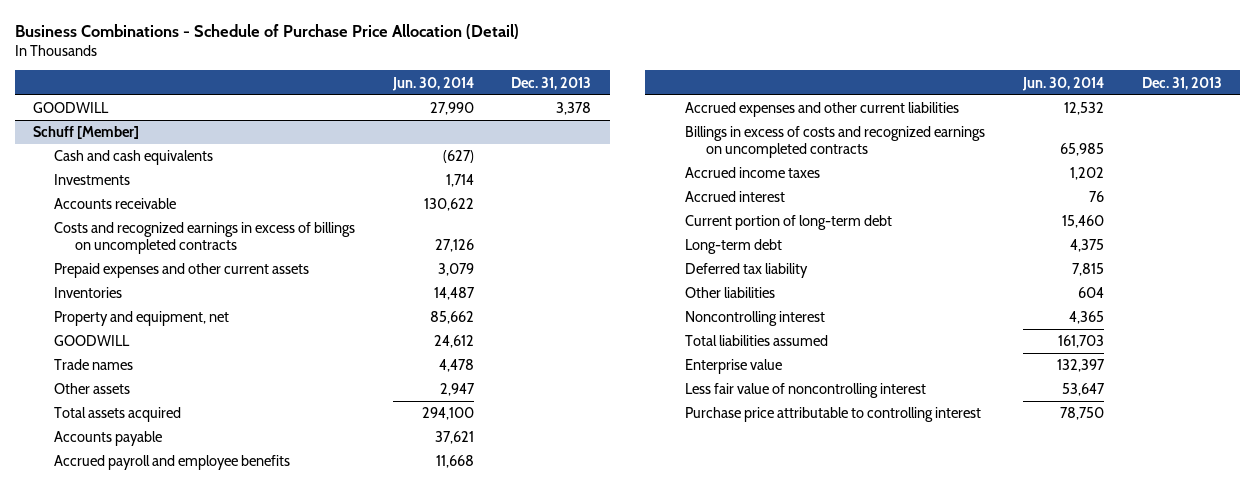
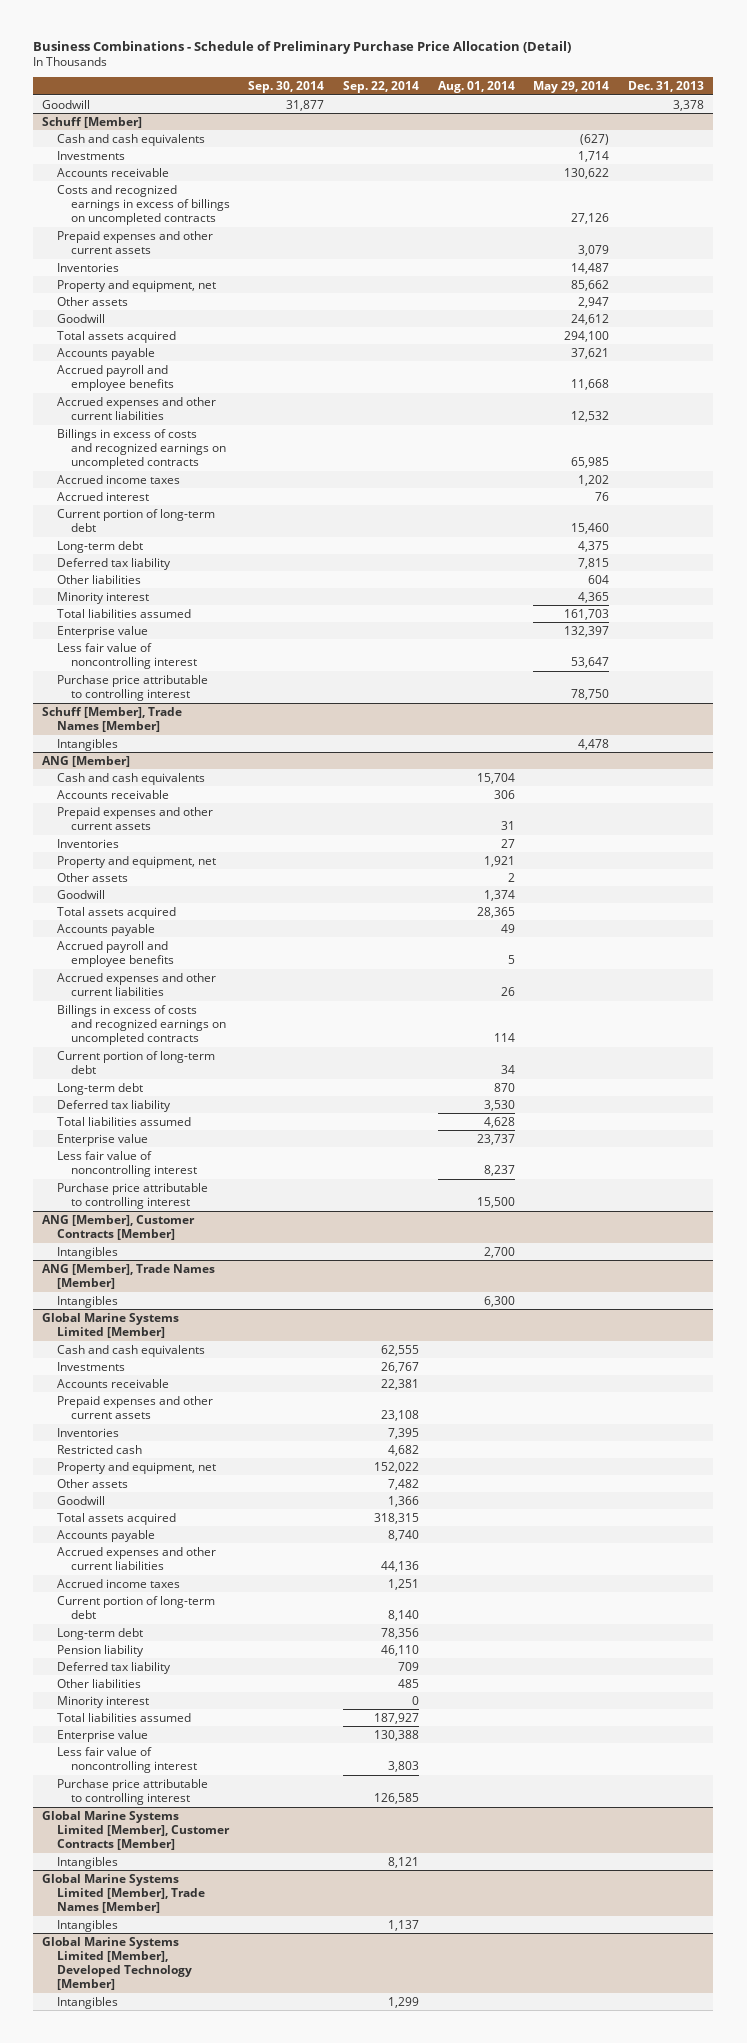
- Business Combinations - Schedule of Purchase Price Allocation (Detail)
+ Business Combinations - Schedule of Preliminary Purchase Price Allocation (Detail)
- | Jun. 30, 2014 | Dec. 31, 2013
+ | Sep. 30, 2014 | Sep. 22, 2014 | Aug. 01, 2014 | May 29, 2014 | Dec. 31, 2013
- GOODWILL | 27,990 | 3,378
+ Goodwill | 31,877 | | | | 3,378
@ Schuff [Member]
- GOODWILL | 24,612 |
- Trade names | 4,478 |
+ Goodwill | | | | 24,612 |
- Noncontrolling interest | 4,365 |
+ Minority interest | | | | 4,365 |
+ Schuff [Member], Trade Names [Member]
+ Intangibles | | | | 4,478 |
+ ANG [Member]
+ Cash and cash equivalents | | | 15,704 | |
+ Accounts receivable | | | 306 | |
+ Prepaid expenses and other current assets | | | 31 | |
+ Inventories | | | 27 | |
+ Property and equipment, net | | | 1,921 | |
+ Other assets | | | 2 | |
+ Goodwill | | | 1,374 | |
+ Total assets acquired | | | 28,365 | |
+ Accounts payable | | | 49 | |
+ Accrued payroll and employee benefits | | | 5 | |
+ Accrued expenses and other current liabilities | | | 26 | |
+ Billings in excess of costs and recognized earnings on uncompleted contracts | | | 114 | |
+ Current portion of long-term debt | | | 34 | |
+ Long-term debt | | | 870 | |
+ Deferred tax liability | | | 3,530 | |
+ Total liabilities assumed | | | 4,628 | |
+ Enterprise value | | | 23,737 | |
+ Less fair value of noncontrolling interest | | | 8,237 | |
+ Purchase price attributable to controlling interest | | | 15,500 | |
+ ANG [Member], Customer Contracts [Member]
+ Intangibles | | | 2,700 | |
+ ANG [Member], Trade Names [Member]
+ Intangibles | | | 6,300 | |
+ Global Marine Systems Limited [Member]
+ Cash and cash equivalents | | 62,555 | | |
+ Investments | | 26,767 | | |
+ Accounts receivable | | 22,381 | | |
+ Prepaid expenses and other current assets | | 23,108 | | |
+ Inventories | | 7,395 | | |
+ Restricted cash | | 4,682 | | |
+ Property and equipment, net | | 152,022 | | |
+ Other assets | | 7,482 | | |
+ Goodwill | | 1,366 | | |
+ Total assets acquired | | 318,315 | | |
+ Accounts payable | | 8,740 | | |
+ Accrued expenses and other current liabilities | | 44,136 | | |
+ Accrued income taxes | | 1,251 | | |
+ Current portion of long-term debt | | 8,140 | | |
+ Long-term debt | | 78,356 | | |
+ Pension liability | | 46,110 | | |
+ Deferred tax liability | | 709 | | |
+ Other liabilities | | 485 | | |
+ Minority interest | | 0 | | |
+ Total liabilities assumed | | 187,927 | | |
+ Enterprise value | | 130,388 | | |
+ Less fair value of noncontrolling interest | | 3,803 | | |
+ Purchase price attributable to controlling interest | | 126,585 | | |
+ Global Marine Systems Limited [Member], Customer Contracts [Member]
+ Intangibles | | 8,121 | | |
+ Global Marine Systems Limited [Member], Trade Names [Member]
+ Intangibles | | 1,137 | | |
+ Global Marine Systems Limited [Member], Developed Technology [Member]
+ Intangibles | | 1,299 | | |

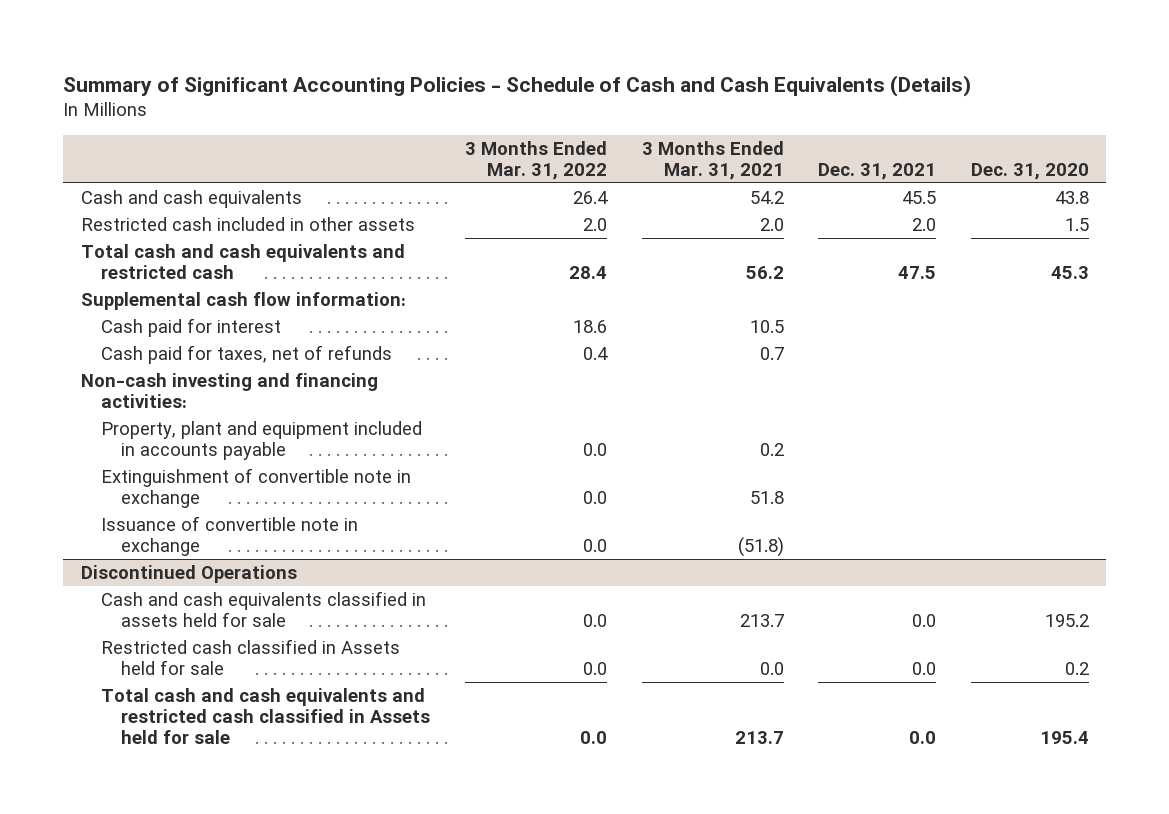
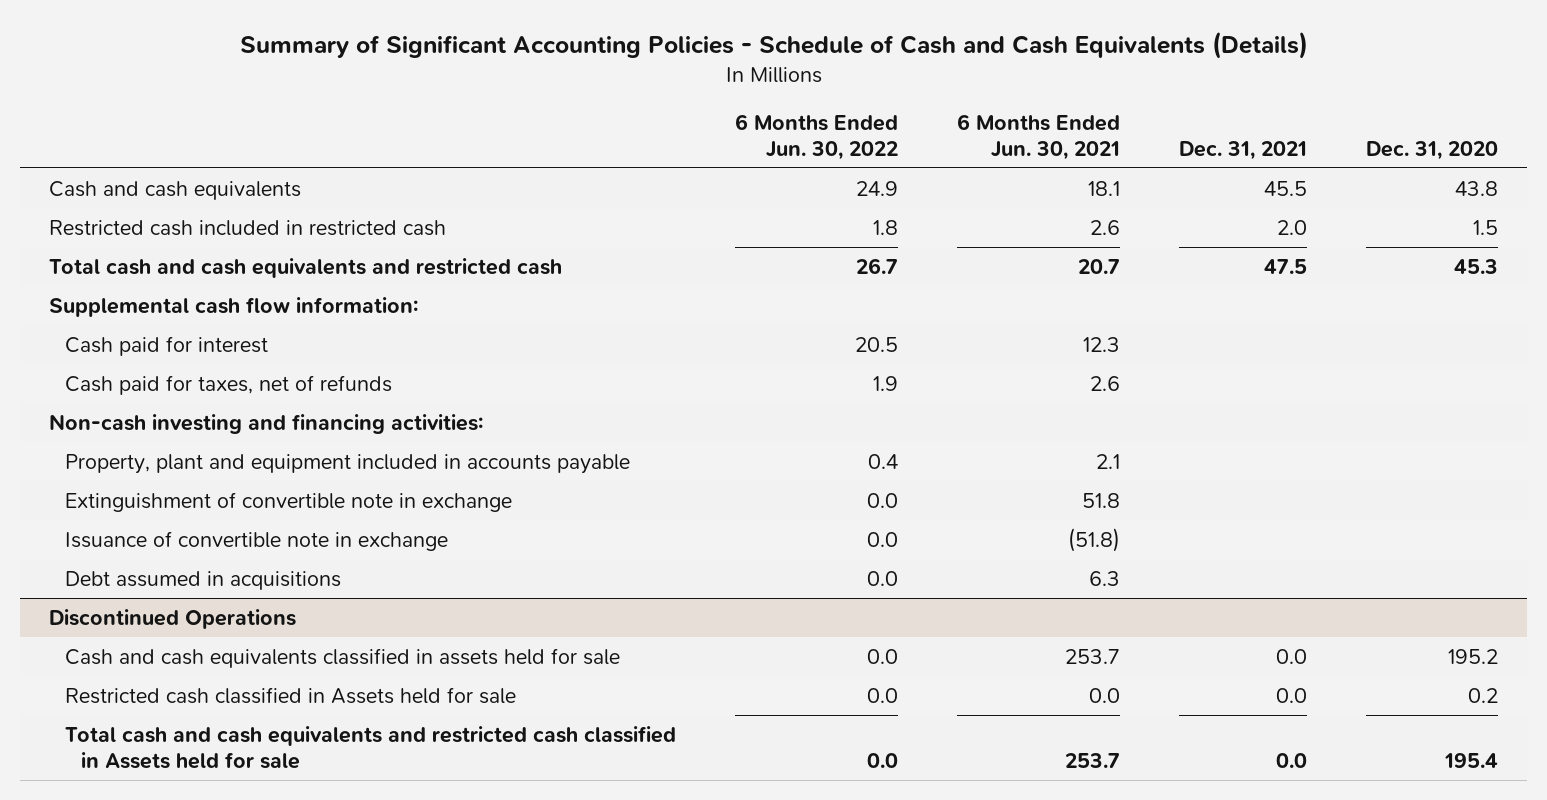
- | 3 Months Ended Mar. 31, 2022 | 3 Months Ended Mar. 31, 2021 | Dec. 31, 2021 | Dec. 31, 2020
+ | 6 Months Ended Jun. 30, 2022 | 6 Months Ended Jun. 30, 2021 | Dec. 31, 2021 | Dec. 31, 2020
- Restricted cash included in other assets | 2.0 | 2.0 | 2.0 | 1.5
+ Restricted cash included in restricted cash | 1.8 | 2.6 | 2.0 | 1.5
+ Debt assumed in acquisitions | 0.0 | 6.3 | |

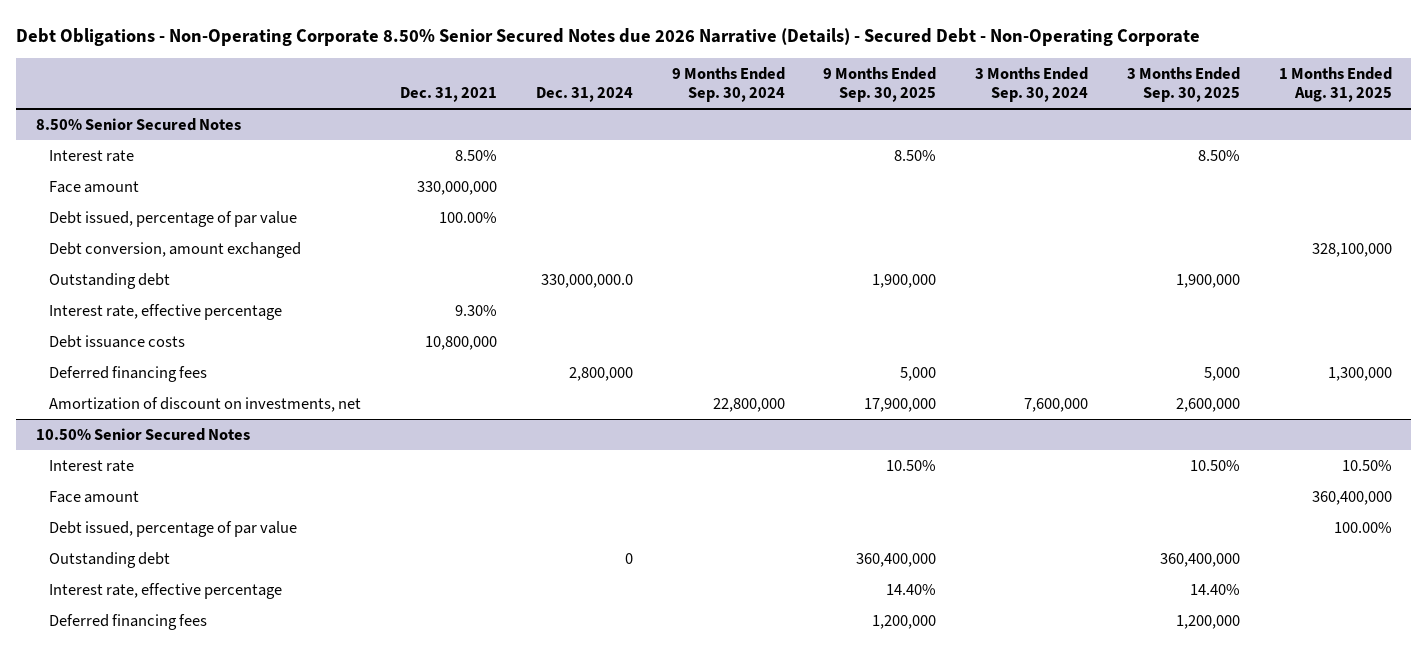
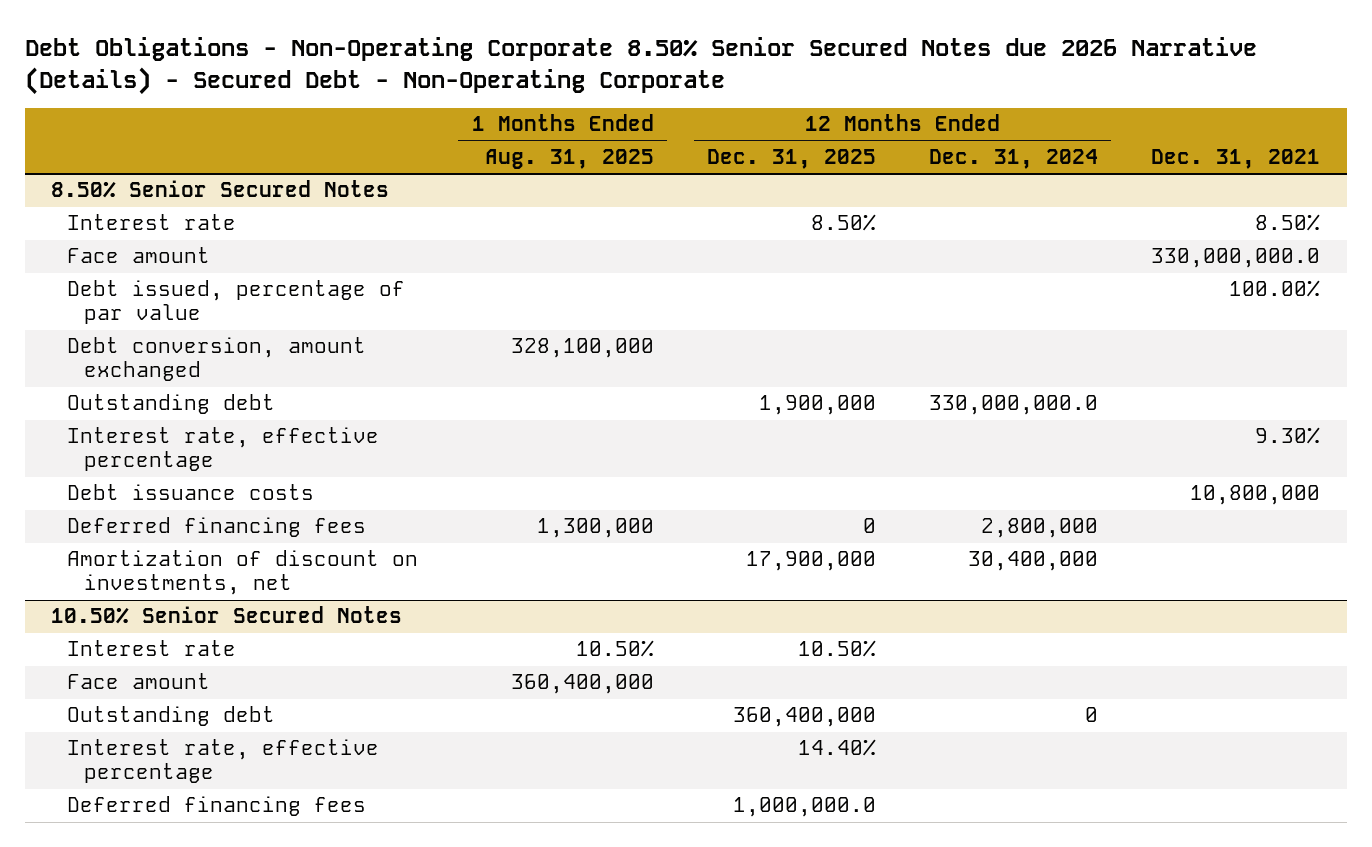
- | Dec. 31, 2021 | Dec. 31, 2024 | 9 Months Ended Sep. 30, 2024 | 9 Months Ended Sep. 30, 2025 | 3 Months Ended Sep. 30, 2024 | 3 Months Ended Sep. 30, 2025 | 1 Months Ended Aug. 31, 2025
+ | 1 Months Ended Aug. 31, 2025 | 12 Months Ended Dec. 31, 2025 | 12 Months Ended Dec. 31, 2024 | Dec. 31, 2021
@ 8.50% Senior Secured Notes
- Face amount | 330,000,000 | | | | | |
+ Face amount | | | | 330,000,000.0
@ 10.50% Senior Secured Notes
- Debt issued, percentage of par value | | | | | | | 100.00%

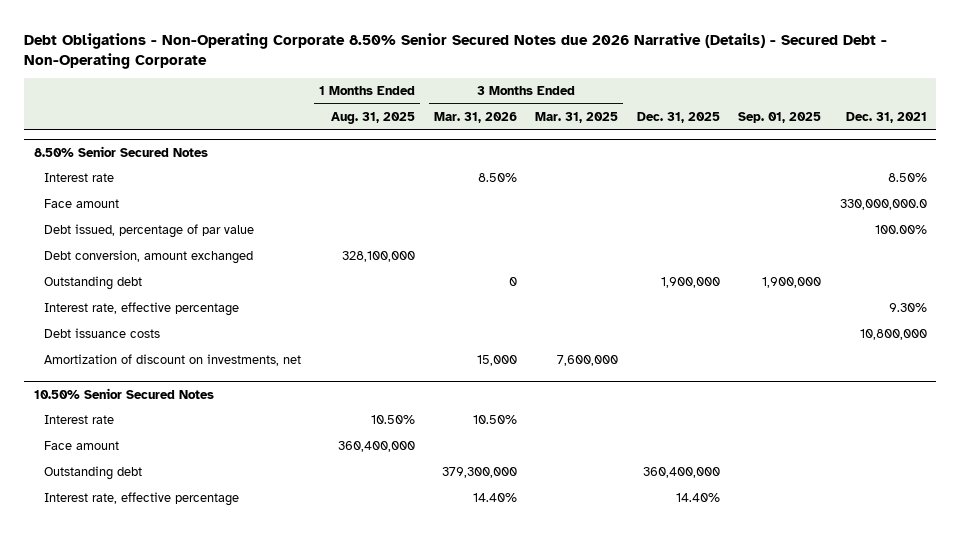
- | 1 Months Ended Aug. 31, 2025 | 12 Months Ended Dec. 31, 2025 | 12 Months Ended Dec. 31, 2024 | Dec. 31, 2021
+ | 1 Months Ended Aug. 31, 2025 | 3 Months Ended Mar. 31, 2026 | 3 Months Ended Mar. 31, 2025 | Dec. 31, 2025 | Sep. 01, 2025 | Dec. 31, 2021
@ 8.50% Senior Secured Notes
- Deferred financing fees | 1,300,000 | 0 | 2,800,000 |
@ 10.50% Senior Secured Notes
- Deferred financing fees | | 1,000,000.0 | |

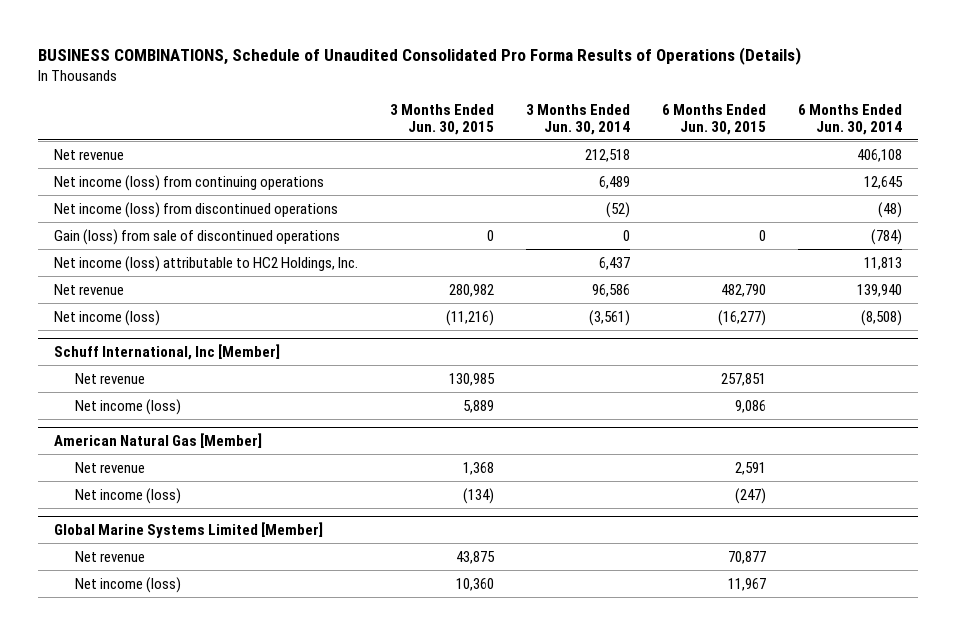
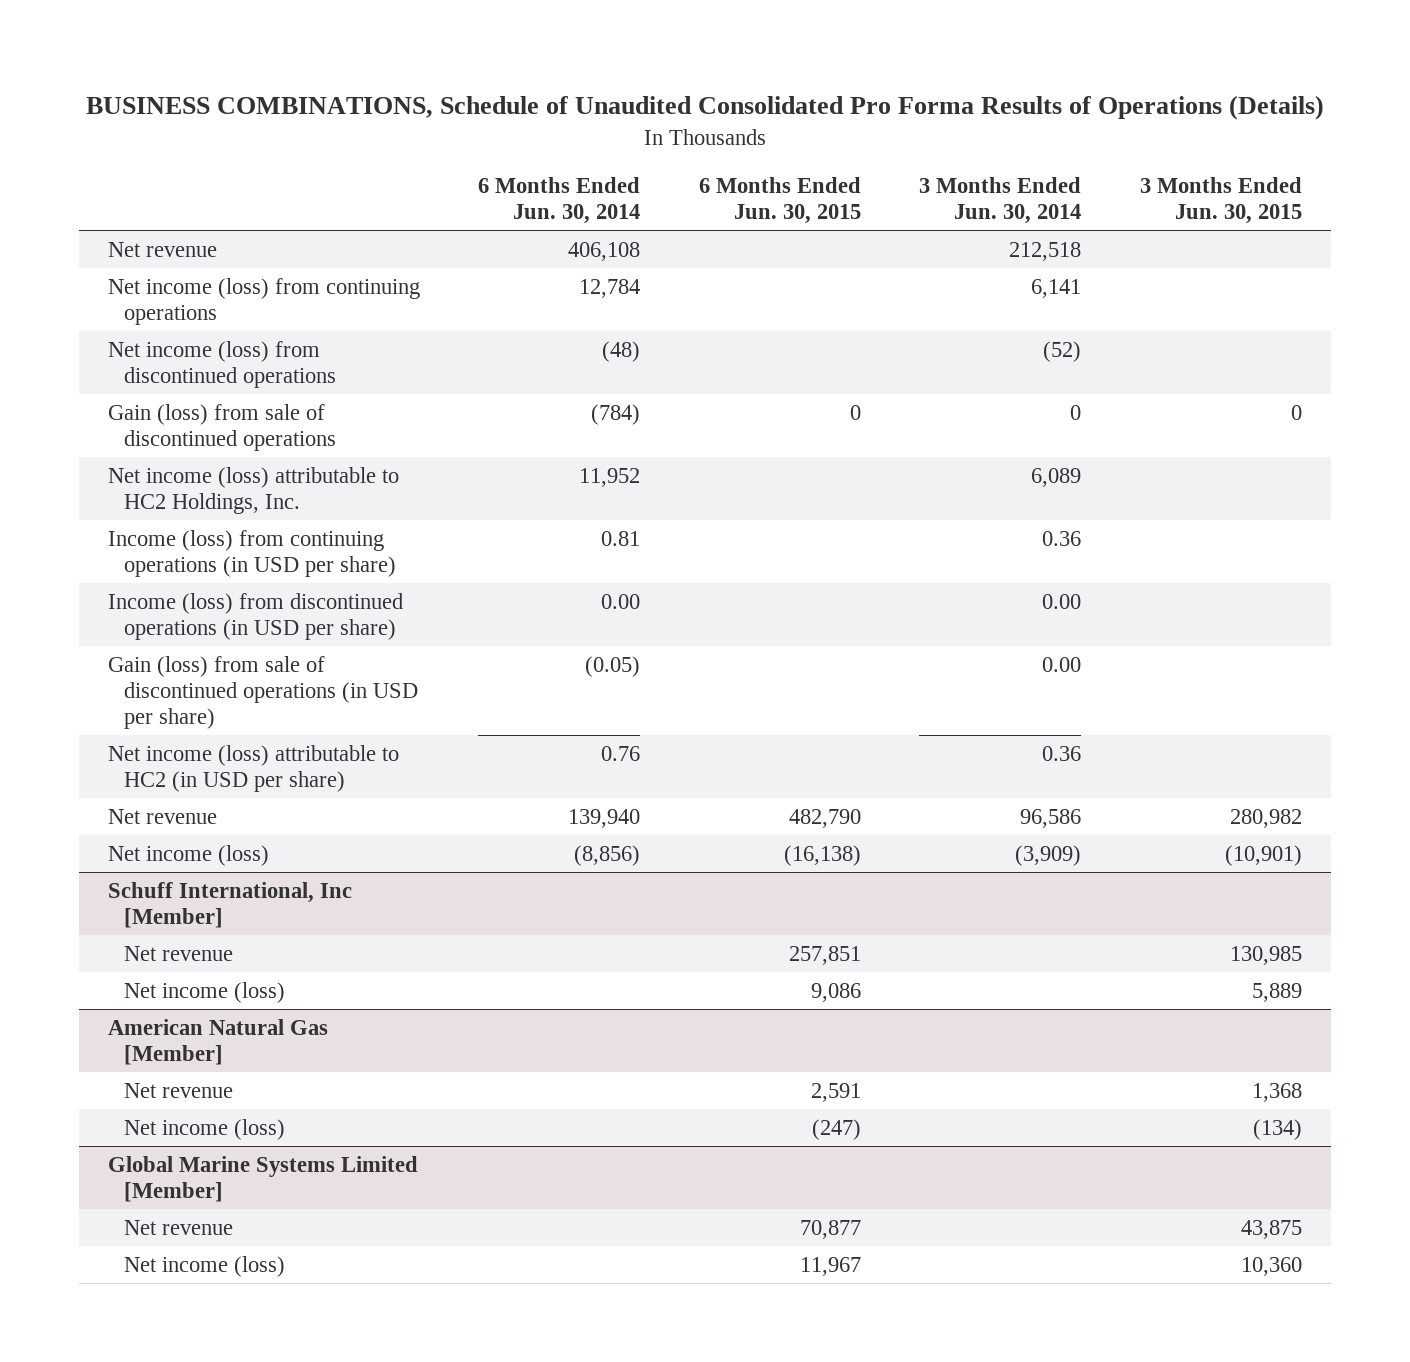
- | 3 Months Ended Jun. 30, 2015 | 3 Months Ended Jun. 30, 2014 | 6 Months Ended Jun. 30, 2015 | 6 Months Ended Jun. 30, 2014
+ | 6 Months Ended Jun. 30, 2014 | 6 Months Ended Jun. 30, 2015 | 3 Months Ended Jun. 30, 2014 | 3 Months Ended Jun. 30, 2015
- Net income (loss) from continuing operations | | 6,489 | | 12,645
+ Net income (loss) from continuing operations | 12,784 | | 6,141 |
- Net income (loss) attributable to HC2 Holdings, Inc. | | 6,437 | | 11,813
+ Net income (loss) attributable to HC2 Holdings, Inc. | 11,952 | | 6,089 |
+ Income (loss) from continuing operations (in USD per share) | 0.81 | | 0.36 |
+ Income (loss) from discontinued operations (in USD per share) | 0.00 | | 0.00 |
+ Gain (loss) from sale of discontinued operations (in USD per share) | (0.05) | | 0.00 |
+ Net income (loss) attributable to HC2 (in USD per share) | 0.76 | | 0.36 |
- Net income (loss) | (11,216) | (3,561) | (16,277) | (8,508)
+ Net income (loss) | (8,856) | (16,138) | (3,909) | (10,901)

